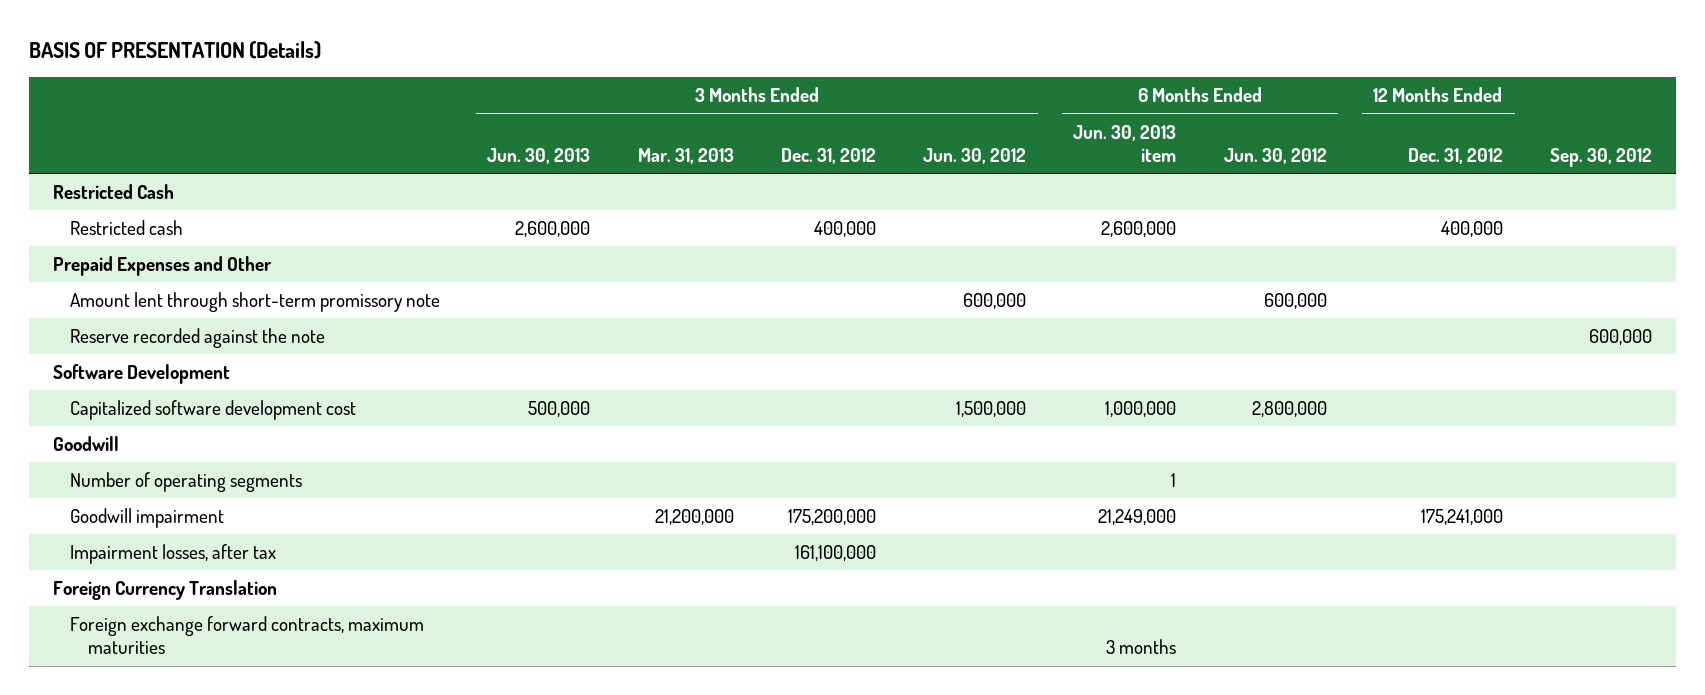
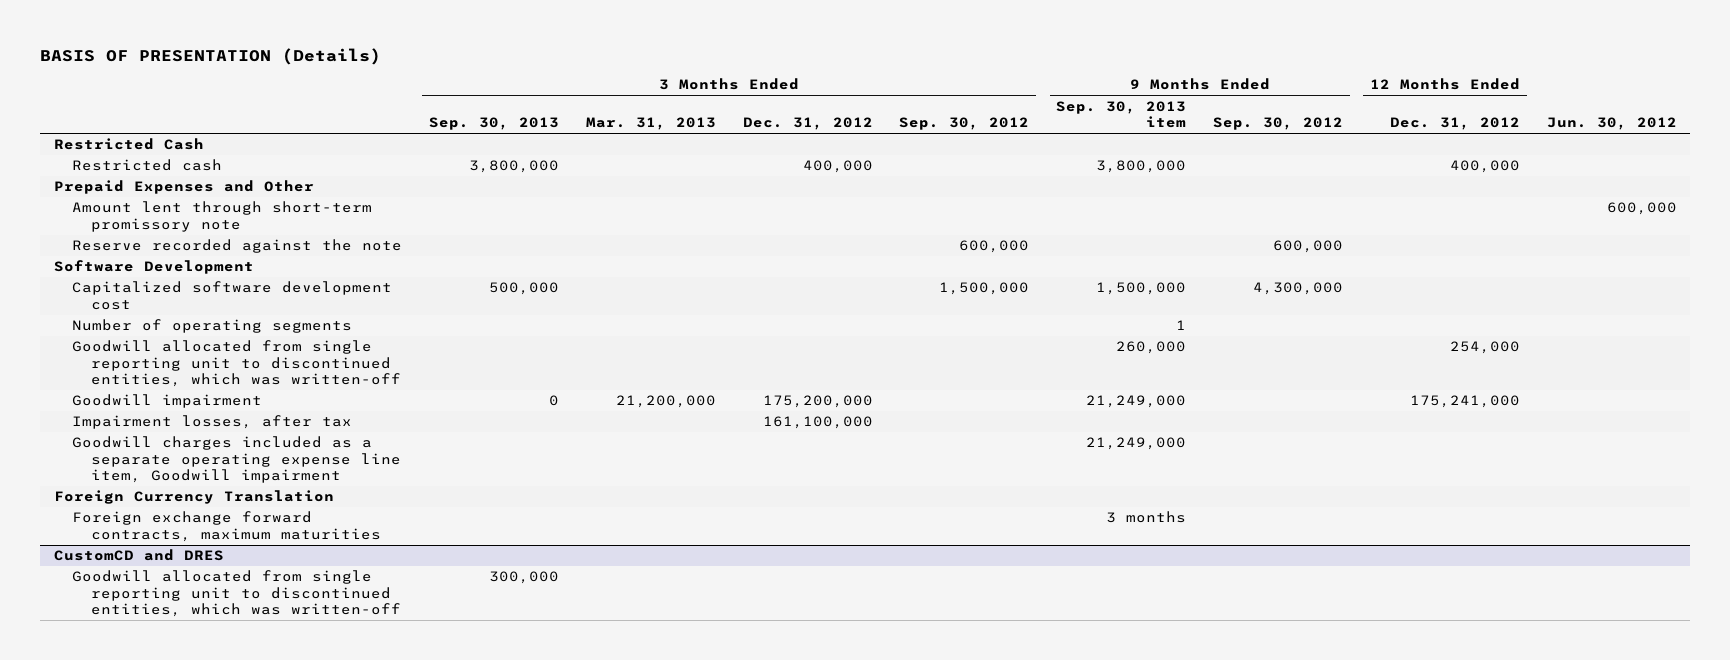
- | 3 Months Ended Jun. 30, 2013 | 3 Months Ended Mar. 31, 2013 | 3 Months Ended Dec. 31, 2012 | 3 Months Ended Jun. 30, 2012 | 6 Months Ended Jun. 30, 2013 item | 6 Months Ended Jun. 30, 2012 | 12 Months Ended Dec. 31, 2012 | Sep. 30, 2012
+ | 3 Months Ended Sep. 30, 2013 | 3 Months Ended Mar. 31, 2013 | 3 Months Ended Dec. 31, 2012 | 3 Months Ended Sep. 30, 2012 | 9 Months Ended Sep. 30, 2013 item | 9 Months Ended Sep. 30, 2012 | 12 Months Ended Dec. 31, 2012 | Jun. 30, 2012
- Goodwill
+ Goodwill allocated from single reporting unit to discontinued entities, which was written-off | | | | | 260,000 | | 254,000 |
+ Goodwill charges included as a separate operating expense line item, Goodwill impairment | | | | | 21,249,000 | | |
+ CustomCD and DRES
+ Goodwill allocated from single reporting unit to discontinued entities, which was written-off | 300,000 | | | | | | |

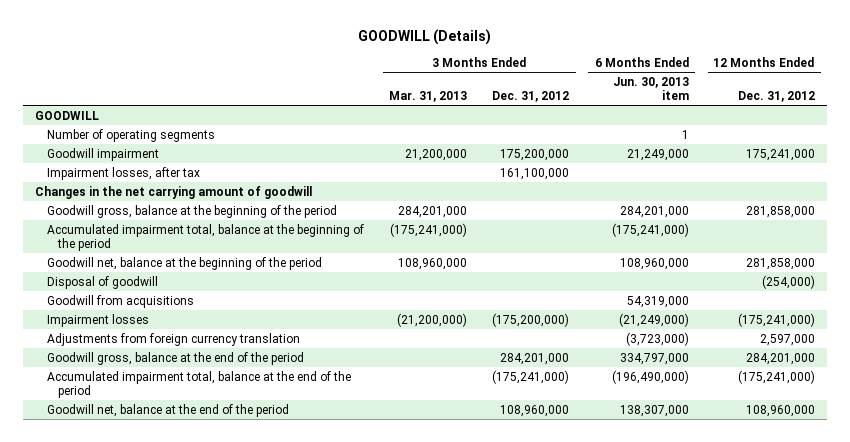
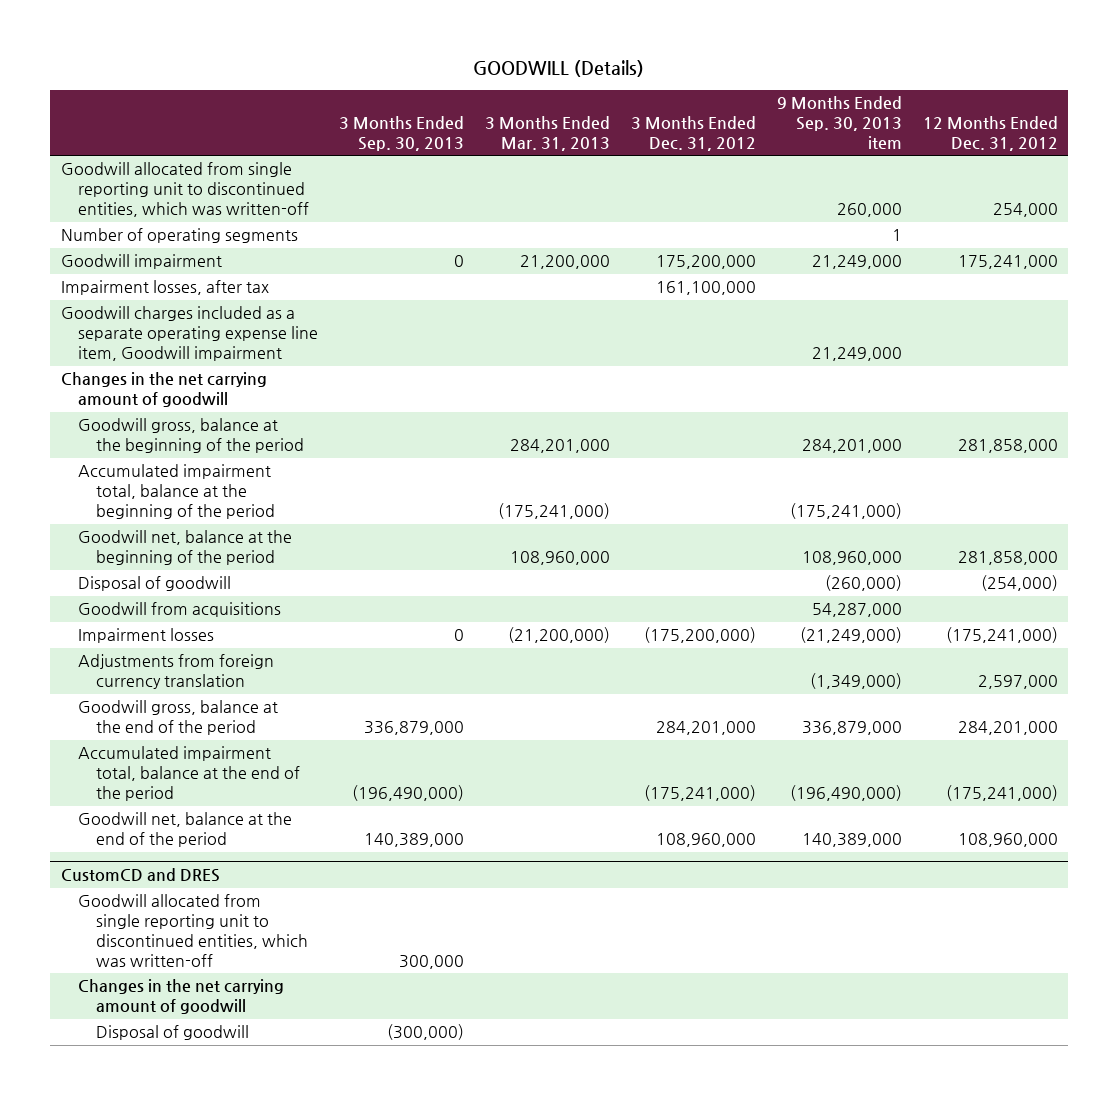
- | 3 Months Ended Mar. 31, 2013 | 3 Months Ended Dec. 31, 2012 | 6 Months Ended Jun. 30, 2013 item | 12 Months Ended Dec. 31, 2012
+ | 3 Months Ended Sep. 30, 2013 | 3 Months Ended Mar. 31, 2013 | 3 Months Ended Dec. 31, 2012 | 9 Months Ended Sep. 30, 2013 item | 12 Months Ended Dec. 31, 2012
- GOODWILL
+ Goodwill allocated from single reporting unit to discontinued entities, which was written-off | | | | 260,000 | 254,000
+ Goodwill charges included as a separate operating expense line item, Goodwill impairment | | | | 21,249,000 |
+ CustomCD and DRES
+ Goodwill allocated from single reporting unit to discontinued entities, which was written-off | 300,000 | | | |
+ Changes in the net carrying amount of goodwill
+ Disposal of goodwill | (300,000) | | | |

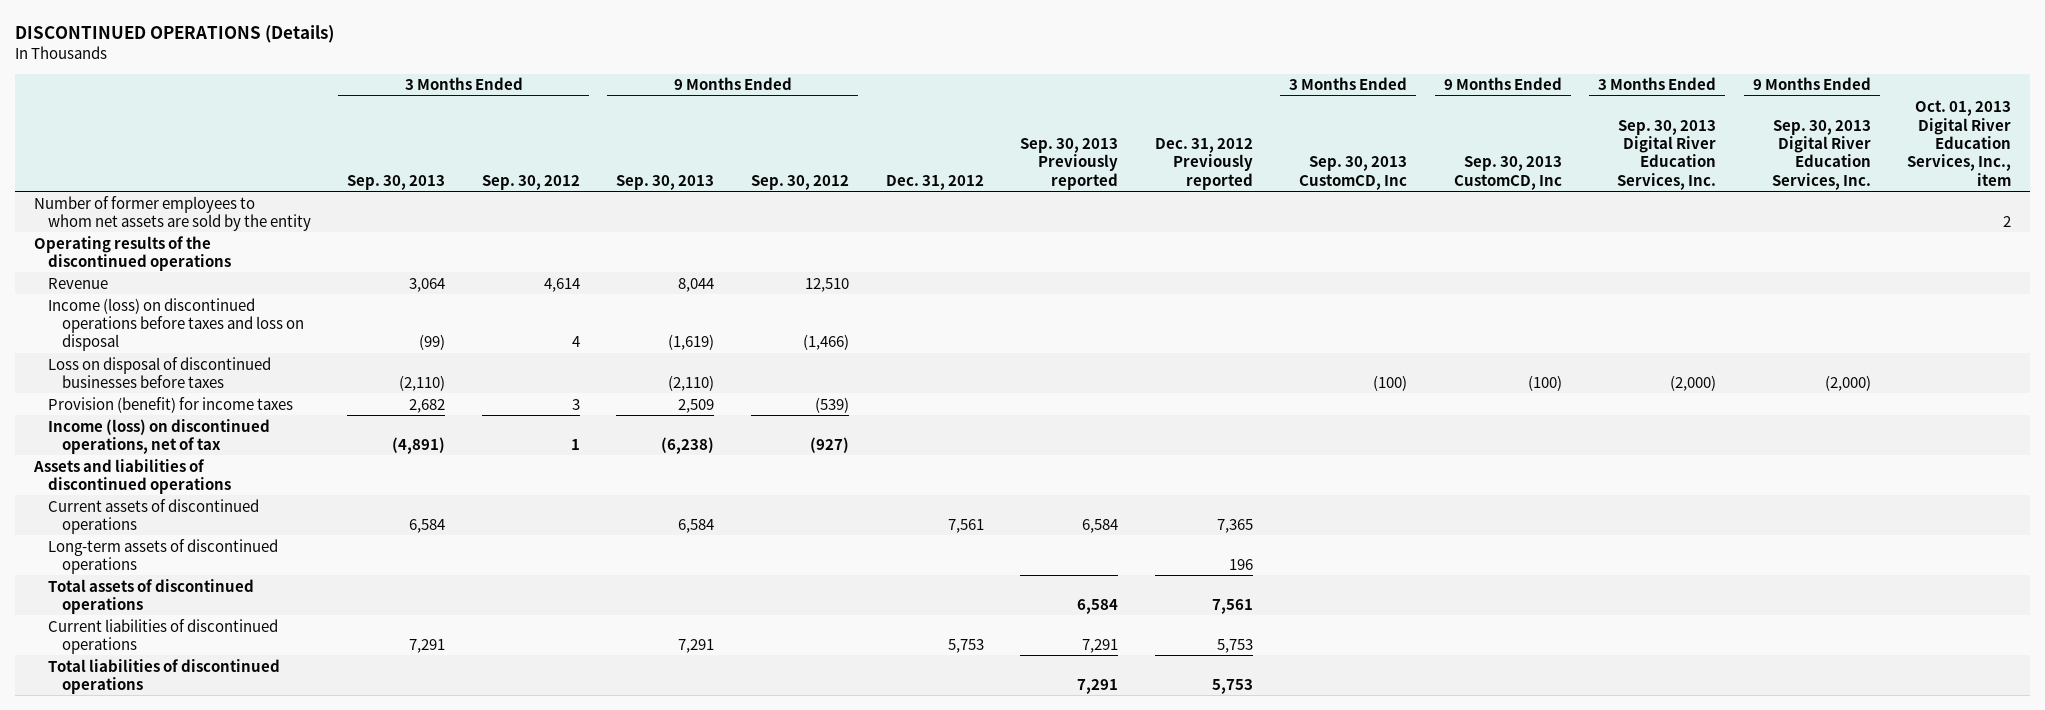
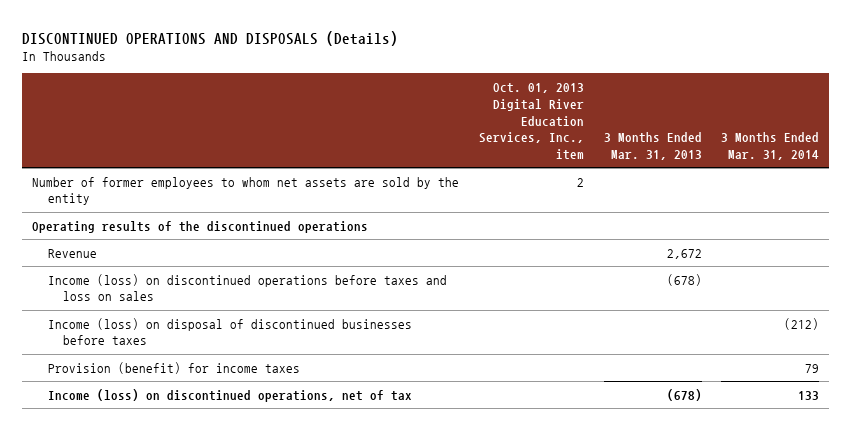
- DISCONTINUED OPERATIONS (Details)
+ DISCONTINUED OPERATIONS AND DISPOSALS (Details)
- | 3 Months Ended Sep. 30, 2013 | 3 Months Ended Sep. 30, 2012 | 9 Months Ended Sep. 30, 2013 | 9 Months Ended Sep. 30, 2012 | Dec. 31, 2012 | Sep. 30, 2013 Previously reported | Dec. 31, 2012 Previously reported | 3 Months Ended Sep. 30, 2013 CustomCD, Inc | 9 Months Ended Sep. 30, 2013 CustomCD, Inc | 3 Months Ended Sep. 30, 2013 Digital River Education Services, Inc. | 9 Months Ended Sep. 30, 2013 Digital River Education Services, Inc. | Oct. 01, 2013 Digital River Education Services, Inc., item
+ | Oct. 01, 2013 Digital River Education Services, Inc., item | 3 Months Ended Mar. 31, 2013 | 3 Months Ended Mar. 31, 2014
- Income (loss) on discontinued operations before taxes and loss on disposal | (99) | 4 | (1,619) | (1,466) | | | | | | | |
- Loss on disposal of discontinued businesses before taxes | (2,110) | | (2,110) | | | | | (100) | (100) | (2,000) | (2,000) |
+ Income (loss) on discontinued operations before taxes and loss on sales | | (678) |
+ Income (loss) on disposal of discontinued businesses before taxes | | | (212)
- Assets and liabilities of discontinued operations
- Current assets of discontinued operations | 6,584 | | 6,584 | | 7,561 | 6,584 | 7,365 | | | | |
- Long-term assets of discontinued operations | | | | | | | 196 | | | | |
- Total assets of discontinued operations | | | | | | 6,584 | 7,561 | | | | |
- Current liabilities of discontinued operations | 7,291 | | 7,291 | | 5,753 | 7,291 | 5,753 | | | | |
- Total liabilities of discontinued operations | | | | | | 7,291 | 5,753 | | | | |

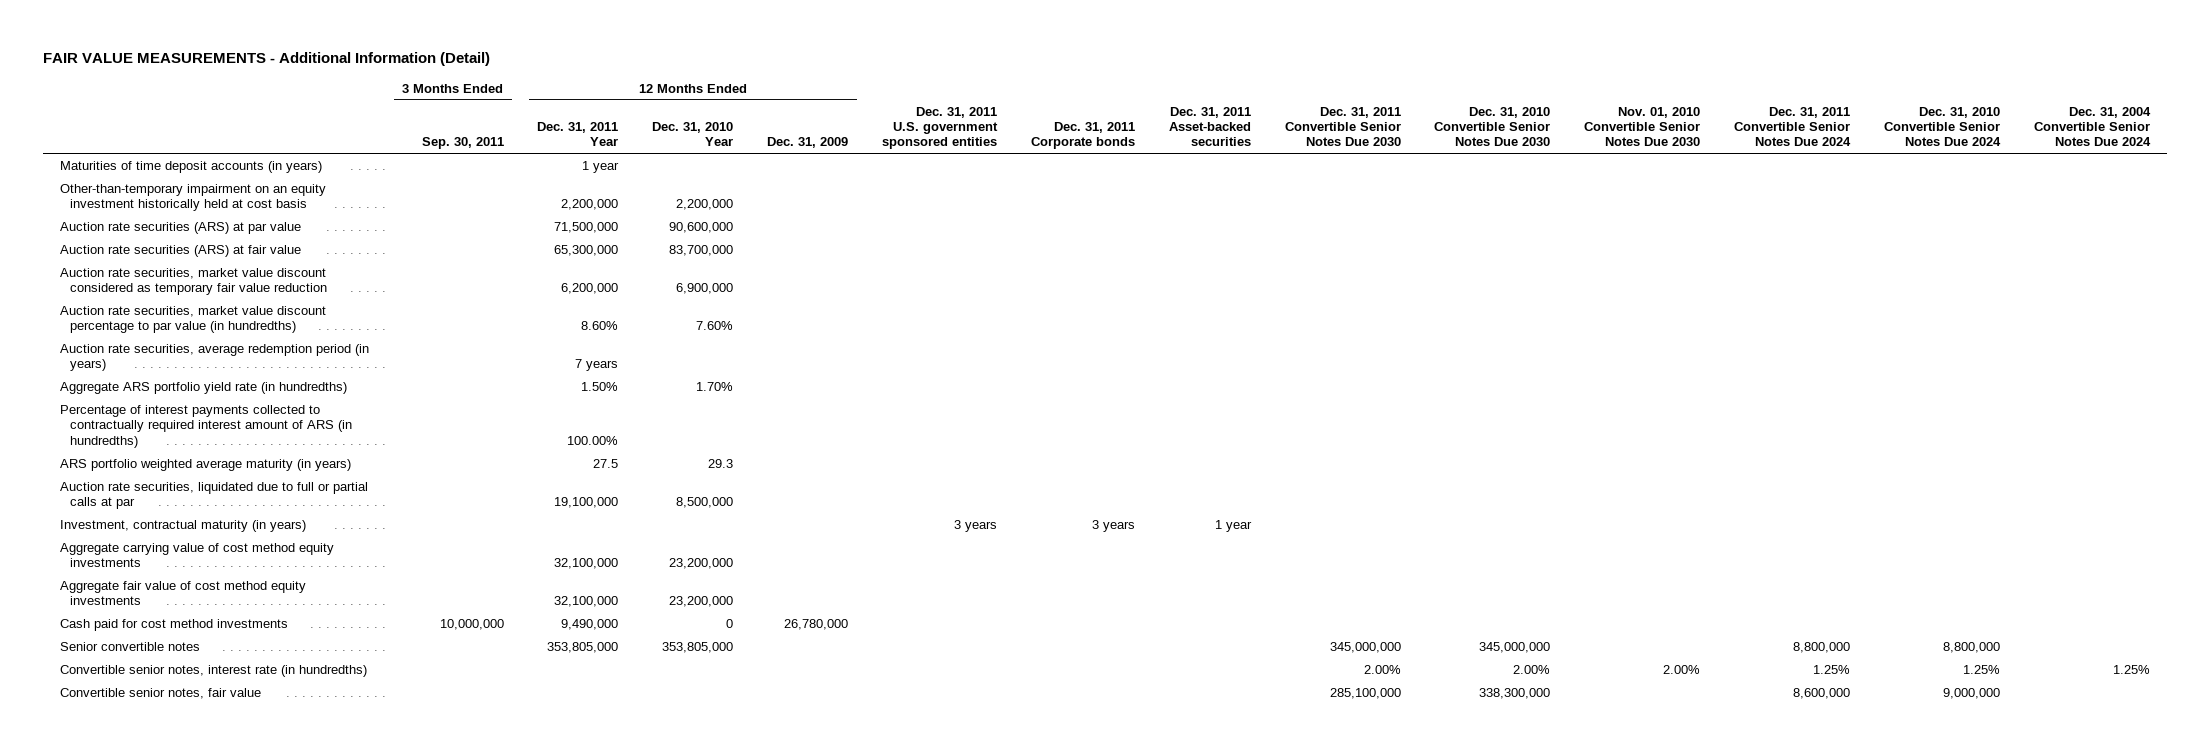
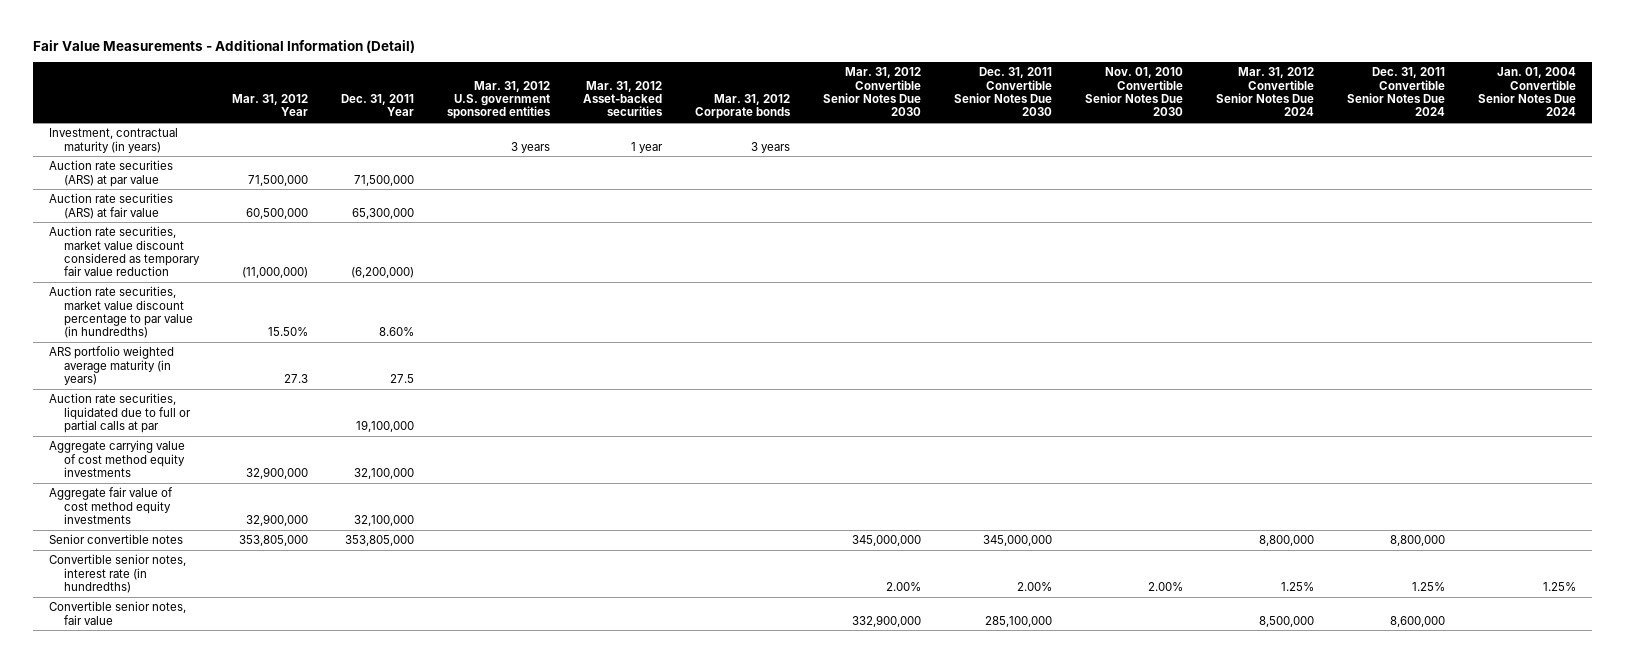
- FAIR VALUE MEASUREMENTS - Additional Information (Detail)
+ Fair Value Measurements - Additional Information (Detail)
- | 3 Months Ended Sep. 30, 2011 | 12 Months Ended Dec. 31, 2011 Year | 12 Months Ended Dec. 31, 2010 Year | 12 Months Ended Dec. 31, 2009 | Dec. 31, 2011 U.S. government sponsored entities | Dec. 31, 2011 Corporate bonds | Dec. 31, 2011 Asset-backed securities | Dec. 31, 2011 Convertible Senior Notes Due 2030 | Dec. 31, 2010 Convertible Senior Notes Due 2030 | Nov. 01, 2010 Convertible Senior Notes Due 2030 | Dec. 31, 2011 Convertible Senior Notes Due 2024 | Dec. 31, 2010 Convertible Senior Notes Due 2024 | Dec. 31, 2004 Convertible Senior Notes Due 2024
+ | Mar. 31, 2012 Year | Dec. 31, 2011 Year | Mar. 31, 2012 U.S. government sponsored entities | Mar. 31, 2012 Asset-backed securities | Mar. 31, 2012 Corporate bonds | Mar. 31, 2012 Convertible Senior Notes Due 2030 | Dec. 31, 2011 Convertible Senior Notes Due 2030 | Nov. 01, 2010 Convertible Senior Notes Due 2030 | Mar. 31, 2012 Convertible Senior Notes Due 2024 | Dec. 31, 2011 Convertible Senior Notes Due 2024 | Jan. 01, 2004 Convertible Senior Notes Due 2024
- Maturities of time deposit accounts (in years) | | 1 year | | | | | | | | | | |
- Other-than-temporary impairment on an equity investment historically held at cost basis | | 2,200,000 | 2,200,000 | | | | | | | | | |
moved up: Investment, contractual maturity (in years) | | | 3 years | 1 year | 3 years | | | | | |
- Auction rate securities, average redemption period (in years) | | 7 years | | | | | | | | | | |
- Aggregate ARS portfolio yield rate (in hundredths) | | 1.50% | 1.70% | | | | | | | | | |
- Percentage of interest payments collected to contractually required interest amount of ARS (in hundredths) | | 100.00% | | | | | | | | | | |
- Cash paid for cost method investments | 10,000,000 | 9,490,000 | 0 | 26,780,000 | | | | | | | | |

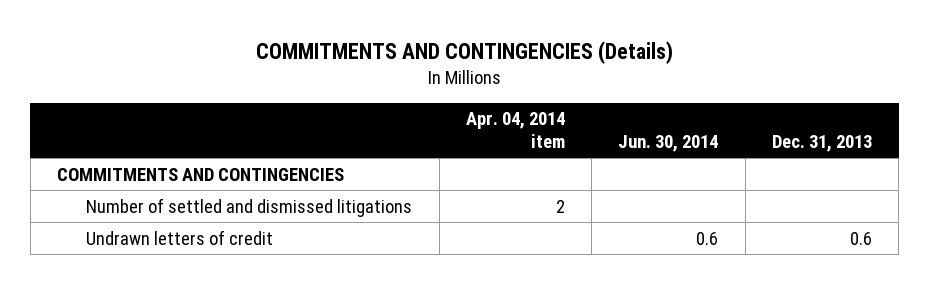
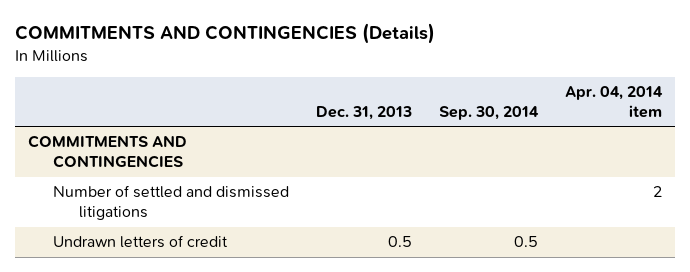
- | Apr. 04, 2014 item | Jun. 30, 2014 | Dec. 31, 2013
+ | Dec. 31, 2013 | Sep. 30, 2014 | Apr. 04, 2014 item
- Undrawn letters of credit | | 0.6 | 0.6
+ Undrawn letters of credit | 0.5 | 0.5 |

